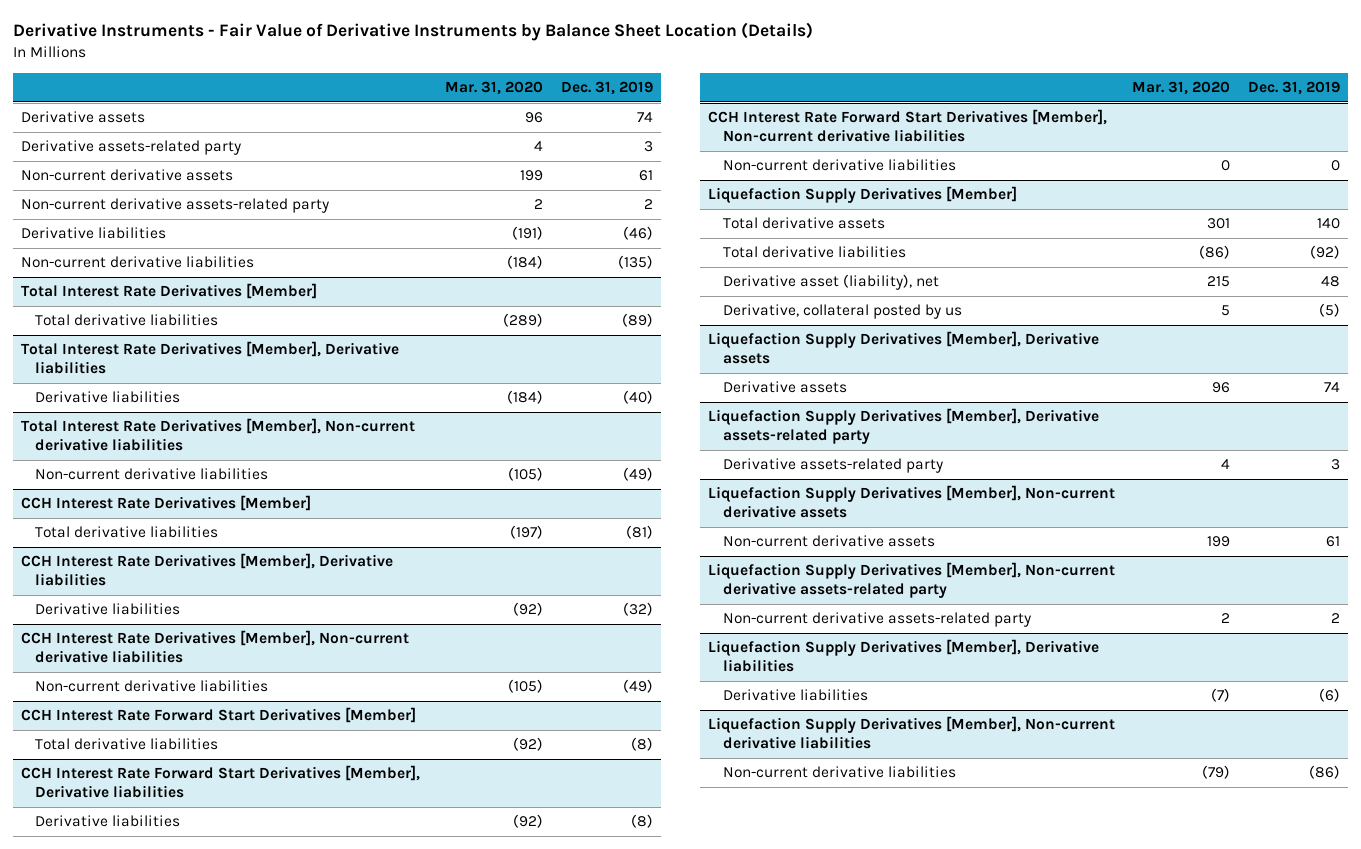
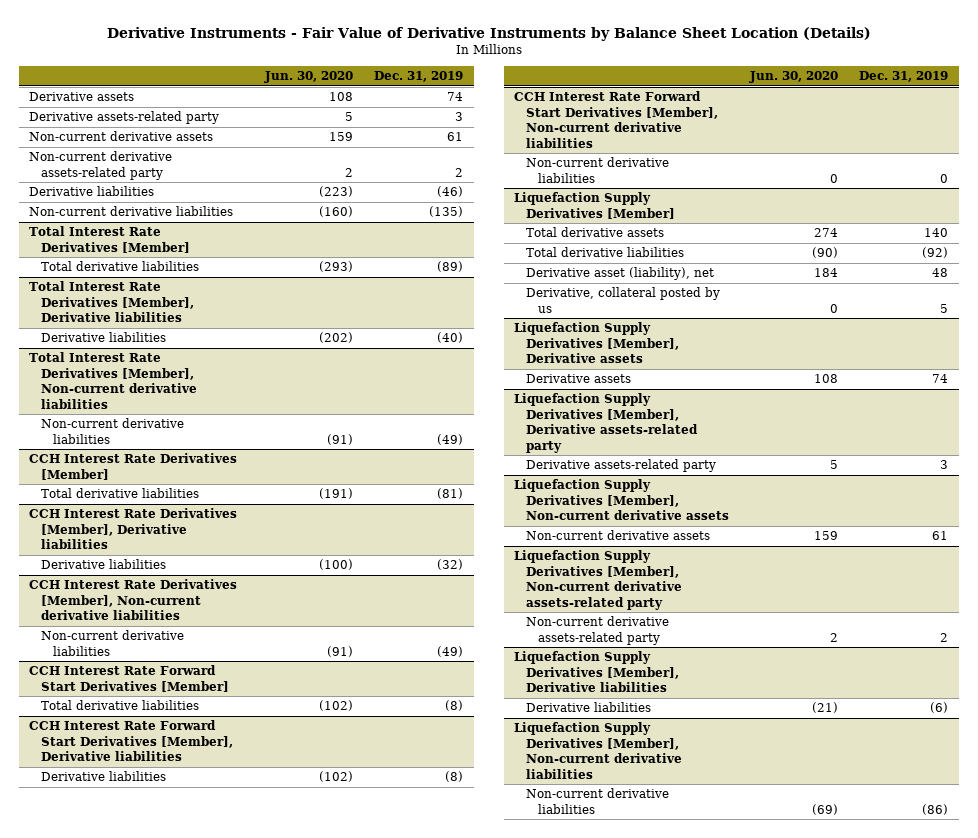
- | Mar. 31, 2020 | Dec. 31, 2019
+ | Jun. 30, 2020 | Dec. 31, 2019
@ Liquefaction Supply Derivatives [Member]
- Derivative, collateral posted by us | 5 | (5)
+ Derivative, collateral posted by us | 0 | 5

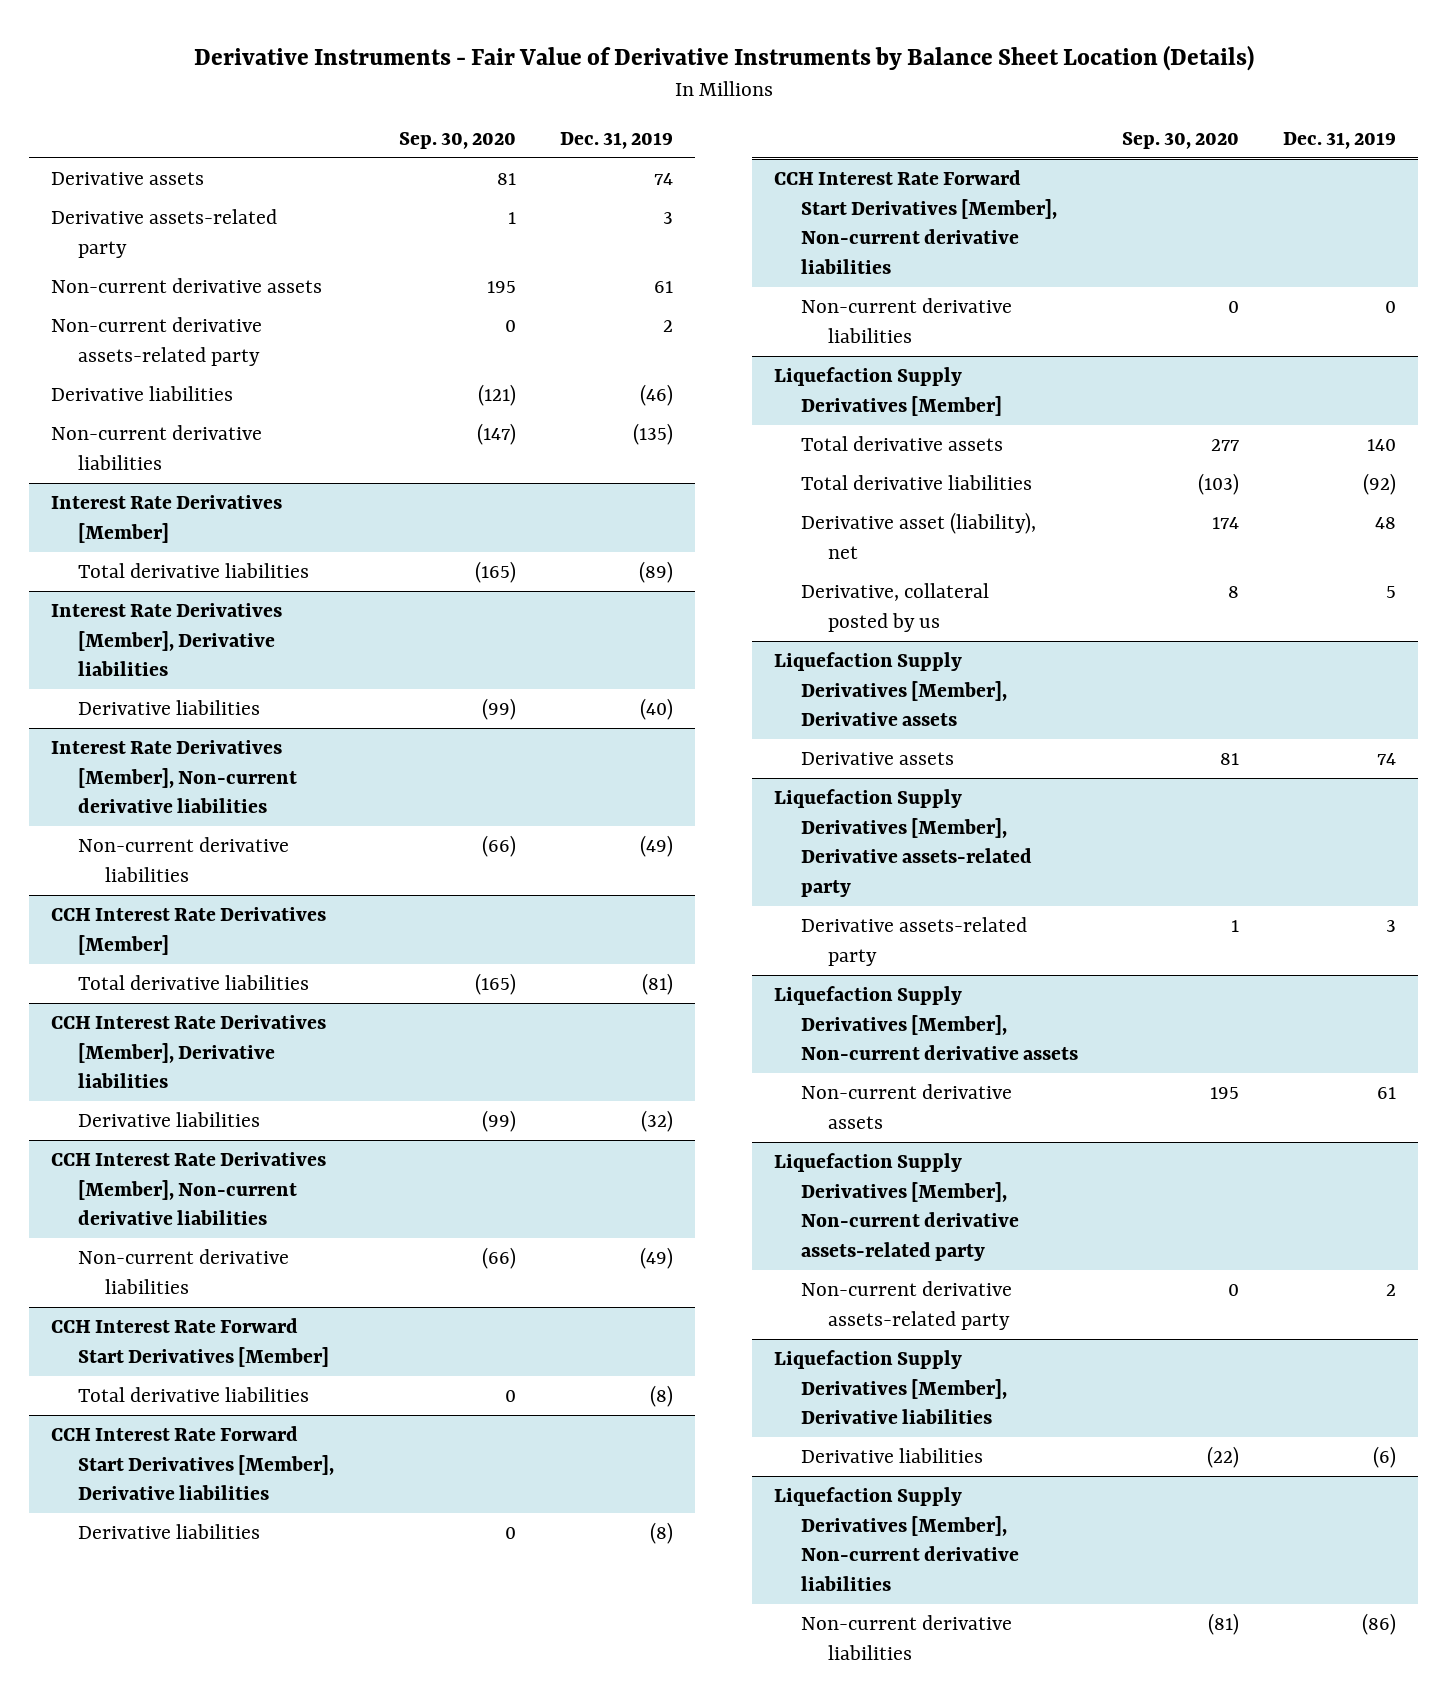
- | Jun. 30, 2020 | Dec. 31, 2019
+ | Sep. 30, 2020 | Dec. 31, 2019
- Total Interest Rate Derivatives [Member]
+ Interest Rate Derivatives [Member]
- Total Interest Rate Derivatives [Member], Derivative liabilities
+ Interest Rate Derivatives [Member], Derivative liabilities
- Total Interest Rate Derivatives [Member], Non-current derivative liabilities
+ Interest Rate Derivatives [Member], Non-current derivative liabilities

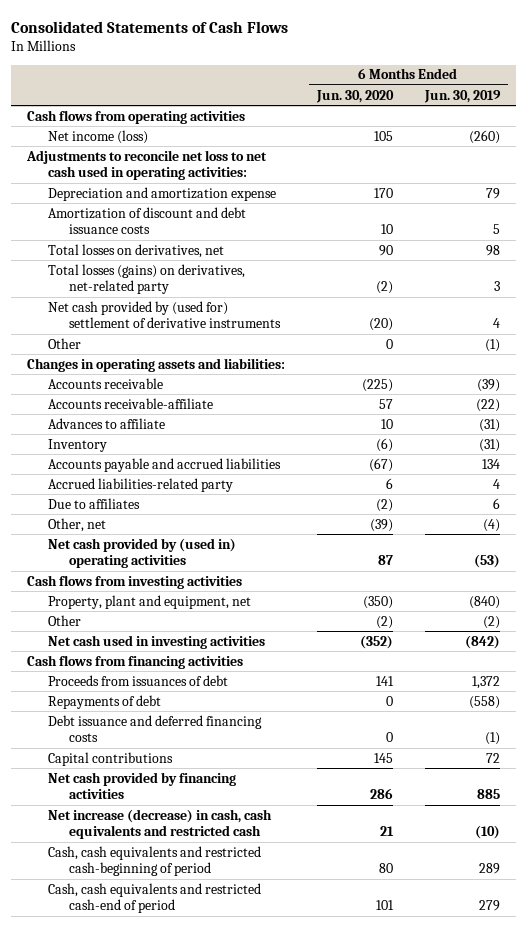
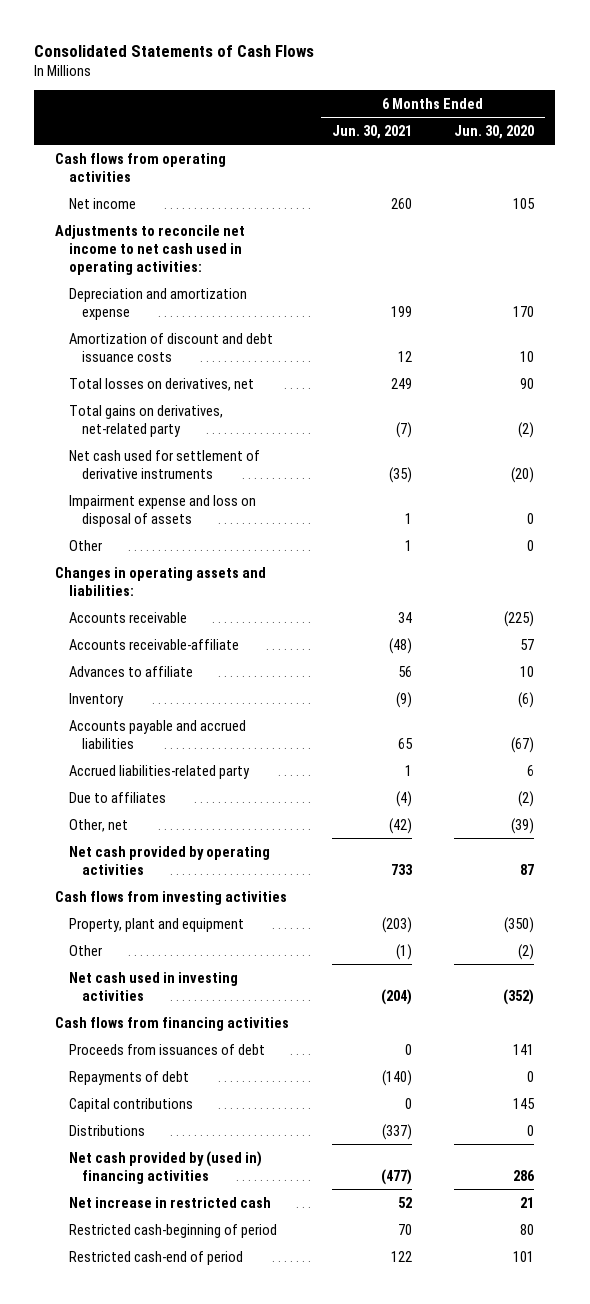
- | 6 Months Ended Jun. 30, 2020 | 6 Months Ended Jun. 30, 2019
+ | 6 Months Ended Jun. 30, 2021 | 6 Months Ended Jun. 30, 2020
- Net income (loss) | 105 | (260)
- Adjustments to reconcile net loss to net cash used in operating activities:
+ Net income | 260 | 105
+ Adjustments to reconcile net income to net cash used in operating activities:
- Total losses (gains) on derivatives, net-related party | (2) | 3
- Net cash provided by (used for) settlement of derivative instruments | (20) | 4
+ Total gains on derivatives, net-related party | (7) | (2)
+ Net cash used for settlement of derivative instruments | (35) | (20)
+ Impairment expense and loss on disposal of assets | 1 | 0
- Net cash provided by (used in) operating activities | 87 | (53)
+ Net cash provided by operating activities | 733 | 87
- Property, plant and equipment, net | (350) | (840)
+ Property, plant and equipment | (203) | (350)
- Debt issuance and deferred financing costs | 0 | (1)
- Net cash provided by financing activities | 286 | 885
- Net increase (decrease) in cash, cash equivalents and restricted cash | 21 | (10)
- Cash, cash equivalents and restricted cash-beginning of period | 80 | 289
- Cash, cash equivalents and restricted cash-end of period | 101 | 279
+ Distributions | (337) | 0
+ Net cash provided by (used in) financing activities | (477) | 286
+ Net increase in restricted cash | 52 | 21
+ Restricted cash-beginning of period | 70 | 80
+ Restricted cash-end of period | 122 | 101

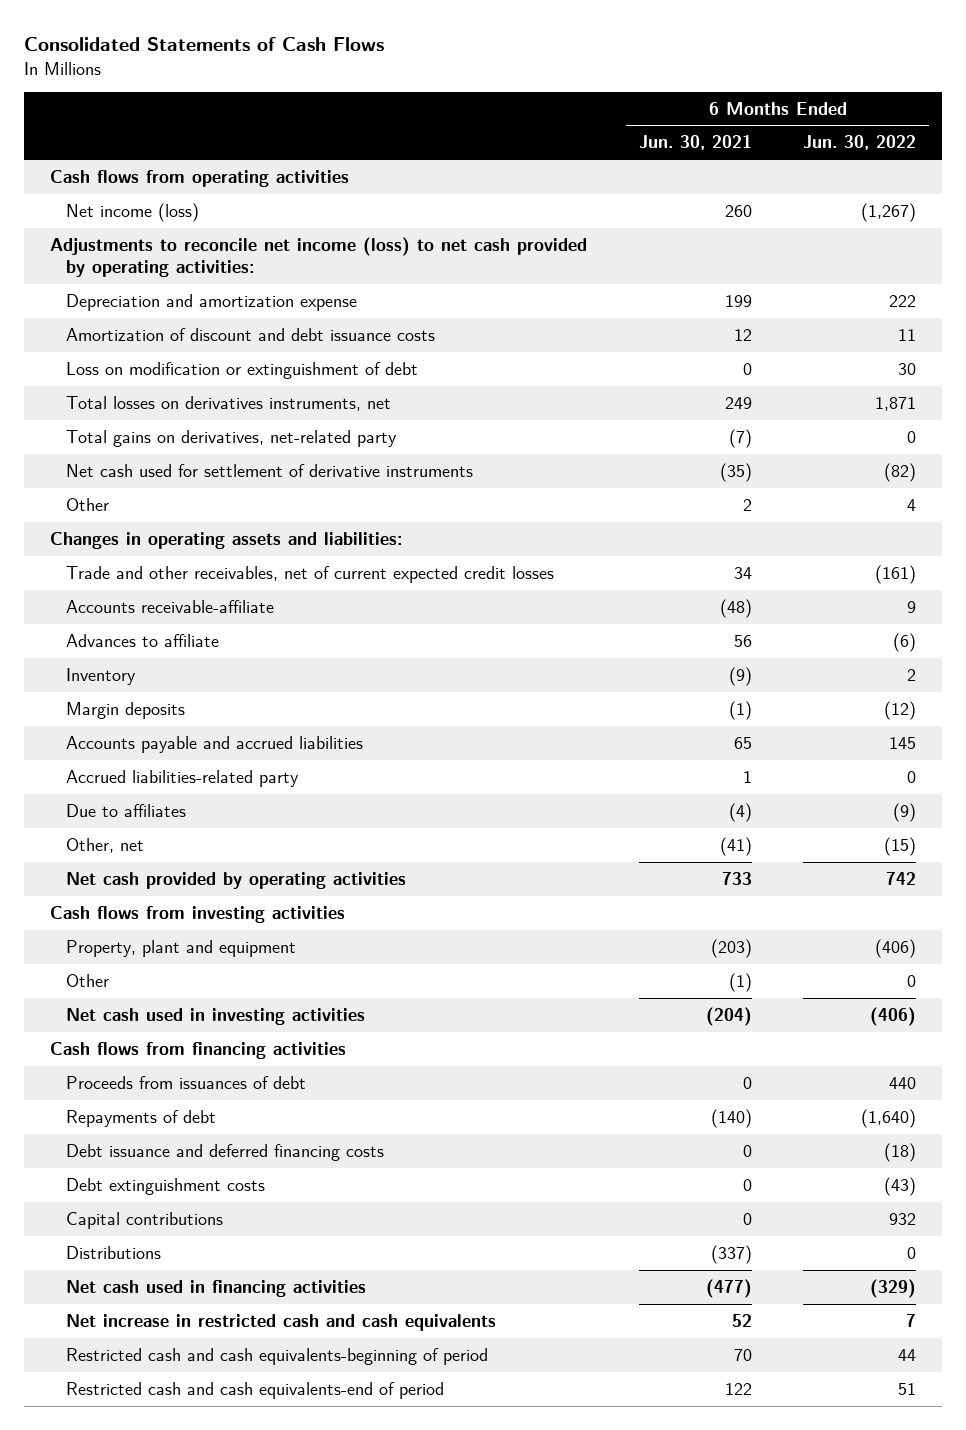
- | 6 Months Ended Jun. 30, 2021 | 6 Months Ended Jun. 30, 2020
+ | 6 Months Ended Jun. 30, 2021 | 6 Months Ended Jun. 30, 2022
- Net income | 260 | 105
- Adjustments to reconcile net income to net cash used in operating activities:
+ Net income (loss) | 260 | (1,267)
+ Adjustments to reconcile net income (loss) to net cash provided by operating activities:
- Total losses on derivatives, net | 249 | 90
+ Loss on modification or extinguishment of debt | 0 | 30
+ Total losses on derivatives instruments, net | 249 | 1,871
- Impairment expense and loss on disposal of assets | 1 | 0
- Other | 1 | 0
+ Other | 2 | 4
- Accounts receivable | 34 | (225)
+ Trade and other receivables, net of current expected credit losses | 34 | (161)
+ Margin deposits | (1) | (12)
- Other, net | (42) | (39)
+ Other, net | (41) | (15)
+ Debt issuance and deferred financing costs | 0 | (18)
+ Debt extinguishment costs | 0 | (43)
- Net cash provided by (used in) financing activities | (477) | 286
- Net increase in restricted cash | 52 | 21
- Restricted cash-beginning of period | 70 | 80
- Restricted cash-end of period | 122 | 101
+ Net cash used in financing activities | (477) | (329)
+ Net increase in restricted cash and cash equivalents | 52 | 7
+ Restricted cash and cash equivalents-beginning of period | 70 | 44
+ Restricted cash and cash equivalents-end of period | 122 | 51

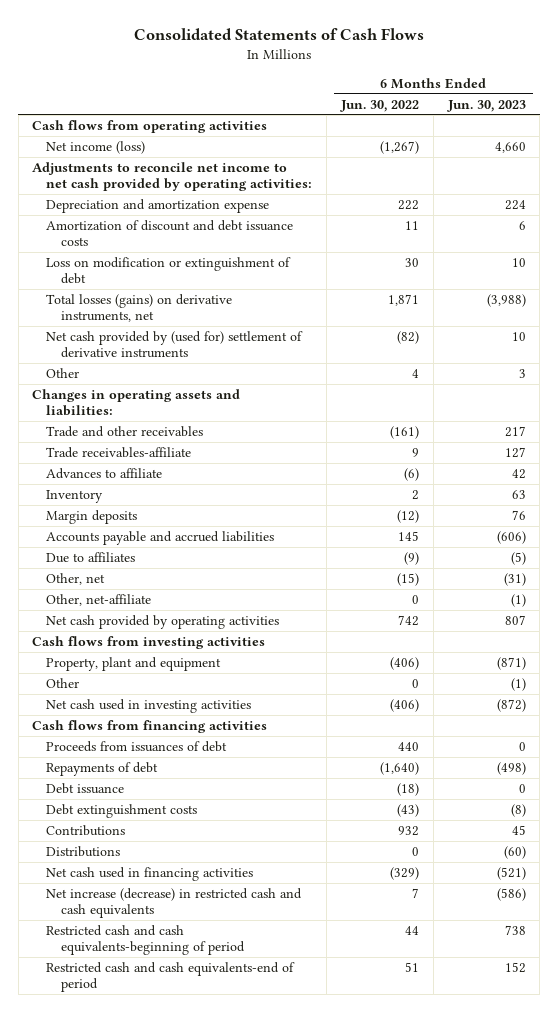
- | 6 Months Ended Jun. 30, 2021 | 6 Months Ended Jun. 30, 2022
+ | 6 Months Ended Jun. 30, 2022 | 6 Months Ended Jun. 30, 2023
- Adjustments to reconcile net income (loss) to net cash provided by operating activities:
+ Adjustments to reconcile net income to net cash provided by operating activities:
- Total losses on derivatives instruments, net | 249 | 1,871
- Total gains on derivatives, net-related party | (7) | 0
- Net cash used for settlement of derivative instruments | (35) | (82)
+ Total losses (gains) on derivative instruments, net | 1,871 | (3,988)
+ Net cash provided by (used for) settlement of derivative instruments | (82) | 10
- Trade and other receivables, net of current expected credit losses | 34 | (161)
- Accounts receivable-affiliate | (48) | 9
+ Trade and other receivables | (161) | 217
+ Trade receivables-affiliate | 9 | 127
- Accrued liabilities-related party | 1 | 0
+ Other, net-affiliate | 0 | (1)
- Debt issuance and deferred financing costs | 0 | (18)
+ Debt issuance | (18) | 0
- Capital contributions | 0 | 932
+ Contributions | 932 | 45
- Net increase in restricted cash and cash equivalents | 52 | 7
+ Net increase (decrease) in restricted cash and cash equivalents | 7 | (586)

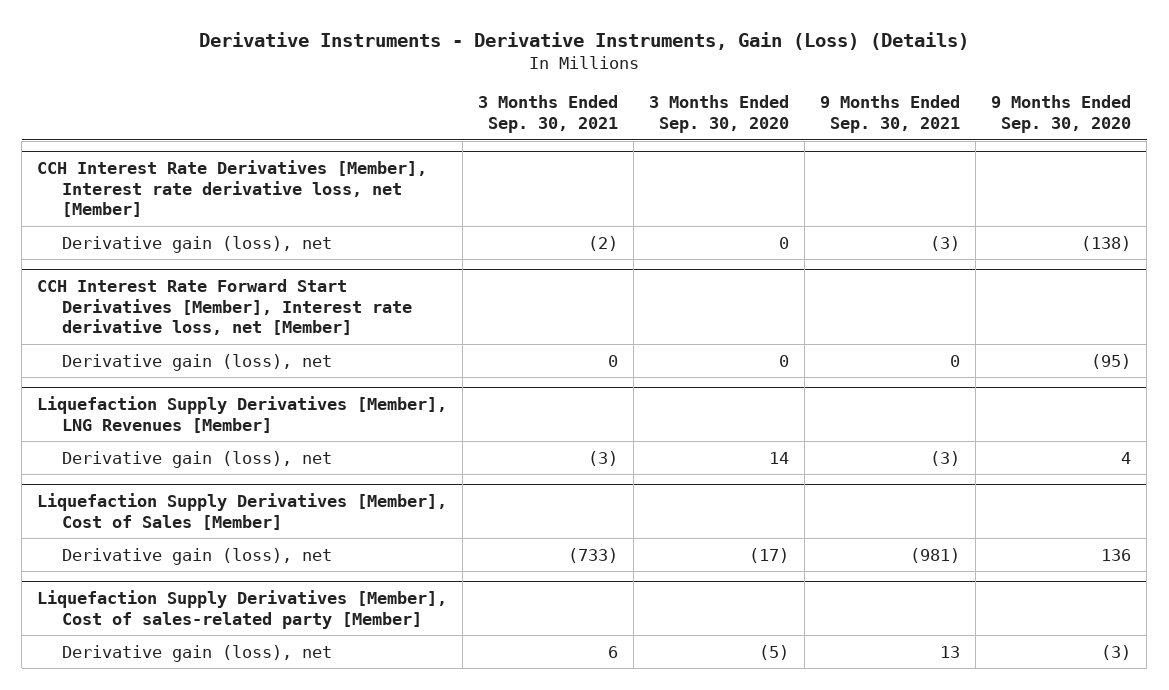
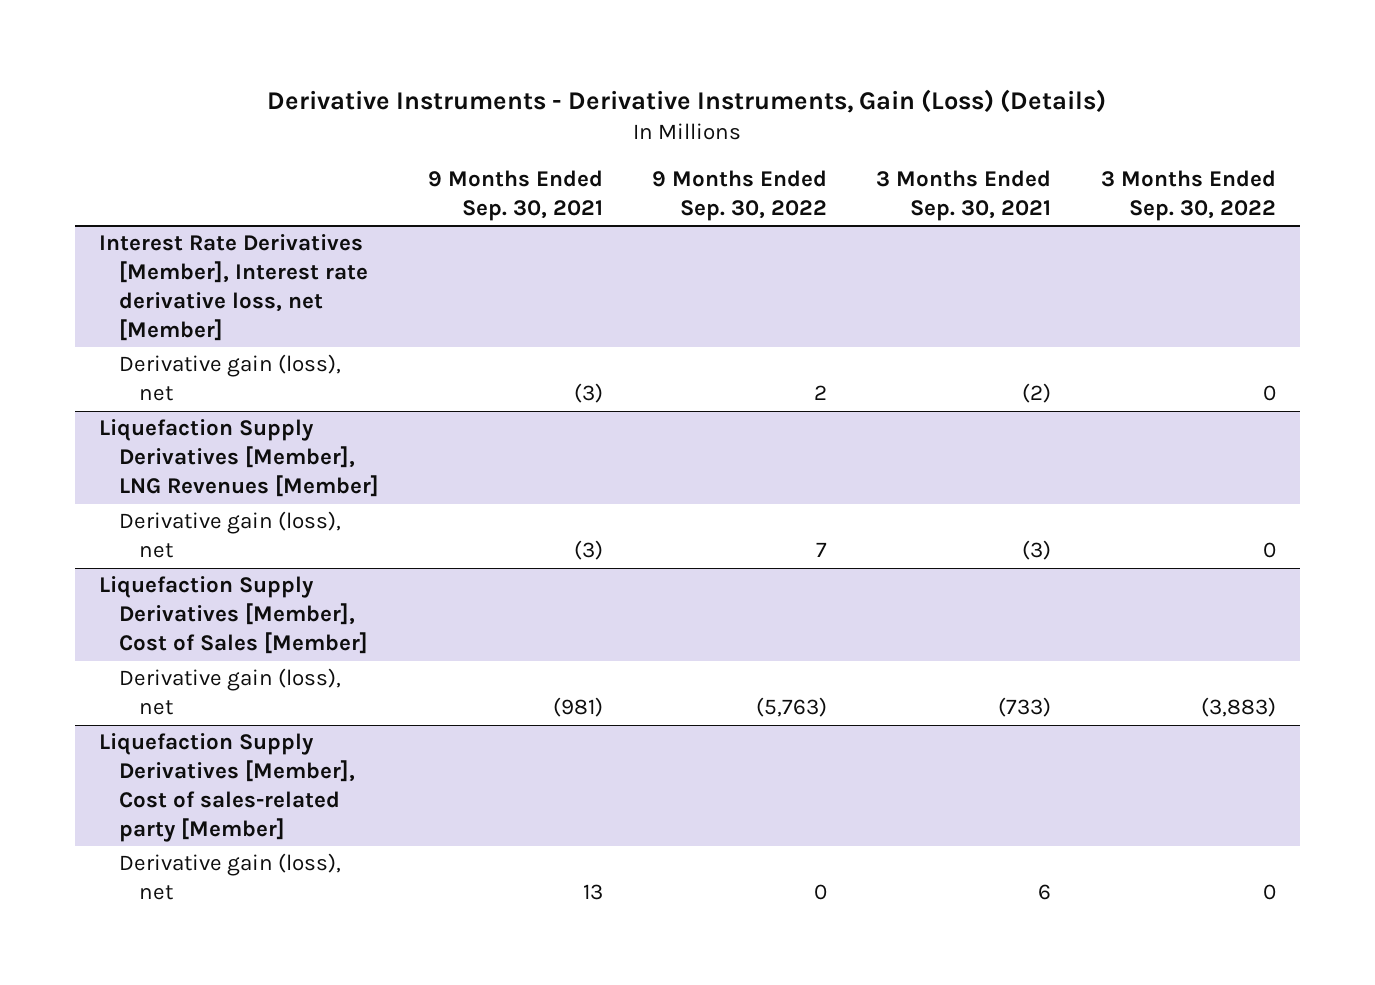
- | 3 Months Ended Sep. 30, 2021 | 3 Months Ended Sep. 30, 2020 | 9 Months Ended Sep. 30, 2021 | 9 Months Ended Sep. 30, 2020
+ | 9 Months Ended Sep. 30, 2021 | 9 Months Ended Sep. 30, 2022 | 3 Months Ended Sep. 30, 2021 | 3 Months Ended Sep. 30, 2022
- CCH Interest Rate Derivatives [Member], Interest rate derivative loss, net [Member]
+ Interest Rate Derivatives [Member], Interest rate derivative loss, net [Member]
- CCH Interest Rate Forward Start Derivatives [Member], Interest rate derivative loss, net [Member]
- Derivative gain (loss), net | 0 | 0 | 0 | (95)

